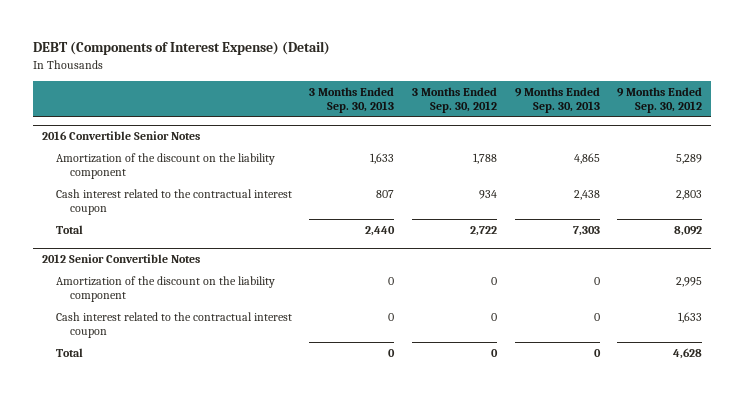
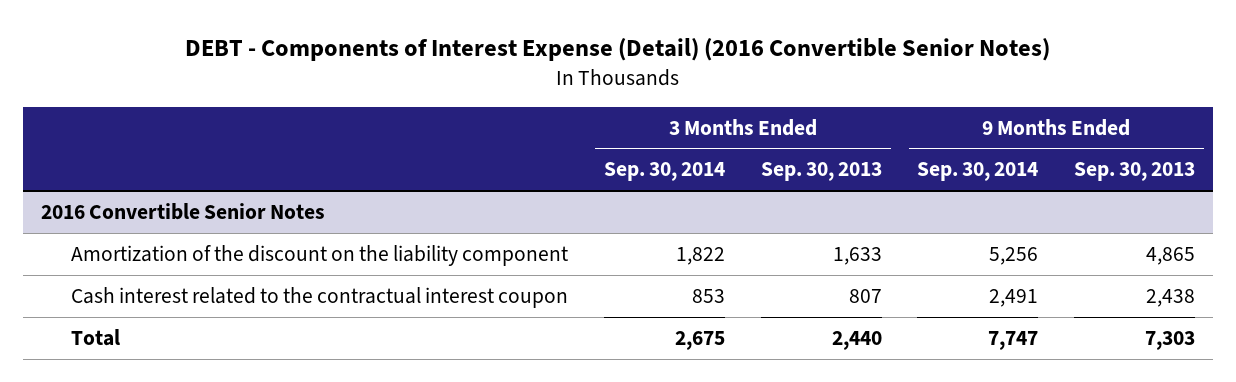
- DEBT (Components of Interest Expense) (Detail)
+ DEBT - Components of Interest Expense (Detail) (2016 Convertible Senior Notes)
- | 3 Months Ended Sep. 30, 2013 | 3 Months Ended Sep. 30, 2012 | 9 Months Ended Sep. 30, 2013 | 9 Months Ended Sep. 30, 2012
+ | 3 Months Ended Sep. 30, 2014 | 3 Months Ended Sep. 30, 2013 | 9 Months Ended Sep. 30, 2014 | 9 Months Ended Sep. 30, 2013
- 2012 Senior Convertible Notes
- Amortization of the discount on the liability component | 0 | 0 | 0 | 2,995
- Cash interest related to the contractual interest coupon | 0 | 0 | 0 | 1,633
- Total | 0 | 0 | 0 | 4,628

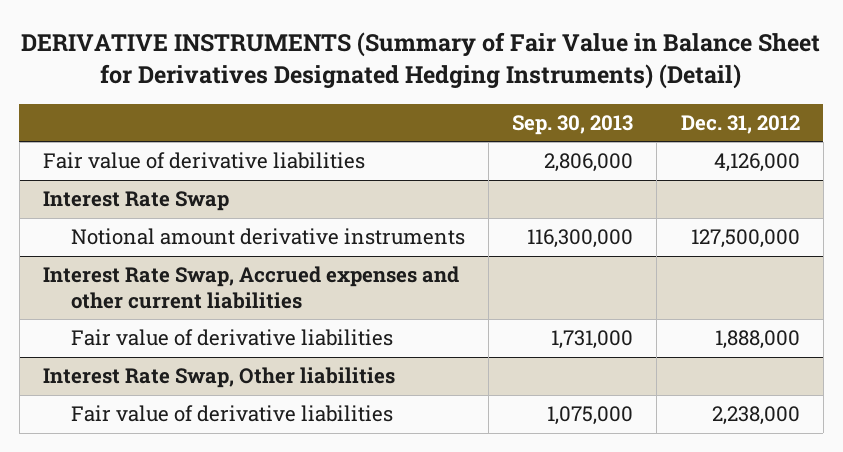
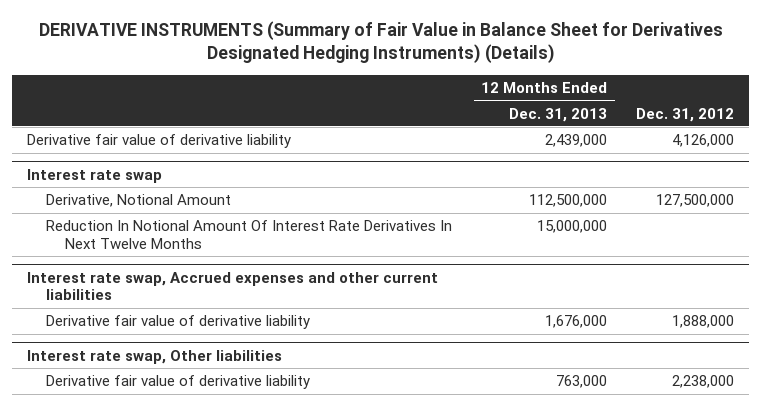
- DERIVATIVE INSTRUMENTS (Summary of Fair Value in Balance Sheet for Derivatives Designated Hedging Instruments) (Detail)
+ DERIVATIVE INSTRUMENTS (Summary of Fair Value in Balance Sheet for Derivatives Designated Hedging Instruments) (Details)
- | Sep. 30, 2013 | Dec. 31, 2012
+ | 12 Months Ended Dec. 31, 2013 | Dec. 31, 2012
- Fair value of derivative liabilities | 2,806,000 | 4,126,000
- Interest Rate Swap
- Notional amount derivative instruments | 116,300,000 | 127,500,000
- Interest Rate Swap, Accrued expenses and other current liabilities
- Fair value of derivative liabilities | 1,731,000 | 1,888,000
- Interest Rate Swap, Other liabilities
- Fair value of derivative liabilities | 1,075,000 | 2,238,000
+ Derivative fair value of derivative liability | 2,439,000 | 4,126,000
+ Interest rate swap
+ Derivative, Notional Amount | 112,500,000 | 127,500,000
+ Reduction In Notional Amount Of Interest Rate Derivatives In Next Twelve Months | 15,000,000 |
+ Interest rate swap, Accrued expenses and other current liabilities
+ Derivative fair value of derivative liability | 1,676,000 | 1,888,000
+ Interest rate swap, Other liabilities
+ Derivative fair value of derivative liability | 763,000 | 2,238,000

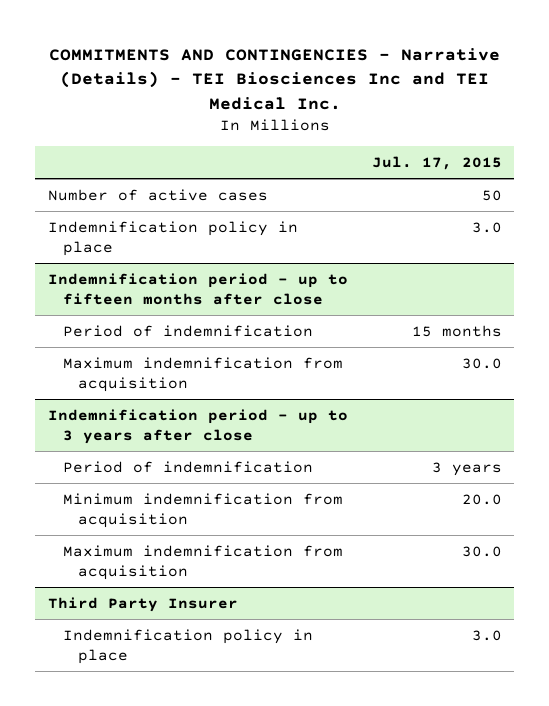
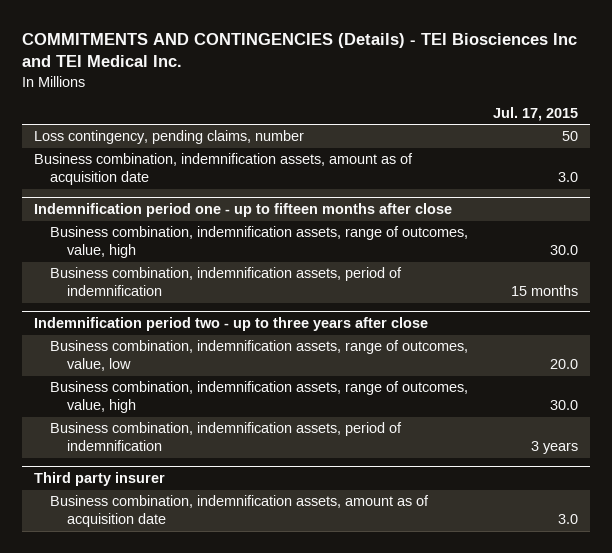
- COMMITMENTS AND CONTINGENCIES - Narrative (Details) - TEI Biosciences Inc and TEI Medical Inc.
+ COMMITMENTS AND CONTINGENCIES (Details) - TEI Biosciences Inc and TEI Medical Inc.
- Number of active cases | 50
- Indemnification policy in place | 3.0
- Indemnification period - up to fifteen months after close
- Period of indemnification | 15 months
- Maximum indemnification from acquisition | 30.0
- Indemnification period - up to 3 years after close
- Period of indemnification | 3 years
- Minimum indemnification from acquisition | 20.0
- Maximum indemnification from acquisition | 30.0
- Third Party Insurer
- Indemnification policy in place | 3.0
+ Loss contingency, pending claims, number | 50
+ Business combination, indemnification assets, amount as of acquisition date | 3.0
+ Indemnification period one - up to fifteen months after close
+ Business combination, indemnification assets, range of outcomes, value, high | 30.0
+ Business combination, indemnification assets, period of indemnification | 15 months
+ Indemnification period two - up to three years after close
+ Business combination, indemnification assets, range of outcomes, value, low | 20.0
+ Business combination, indemnification assets, range of outcomes, value, high | 30.0
+ Business combination, indemnification assets, period of indemnification | 3 years
+ Third party insurer
+ Business combination, indemnification assets, amount as of acquisition date | 3.0

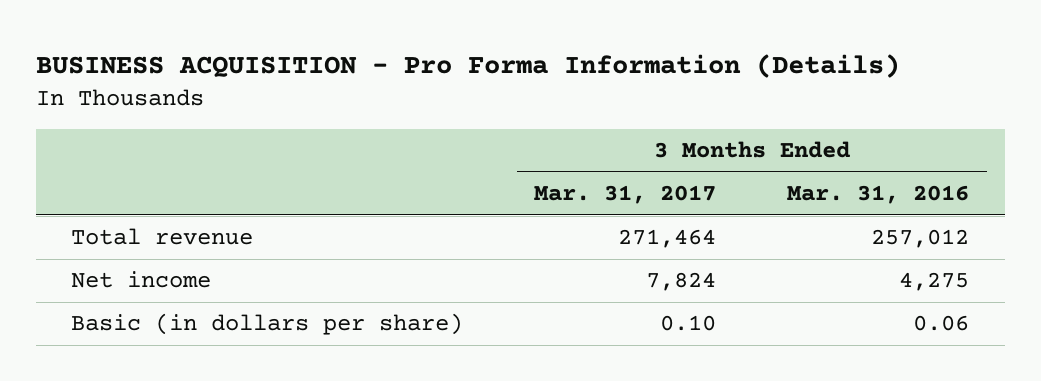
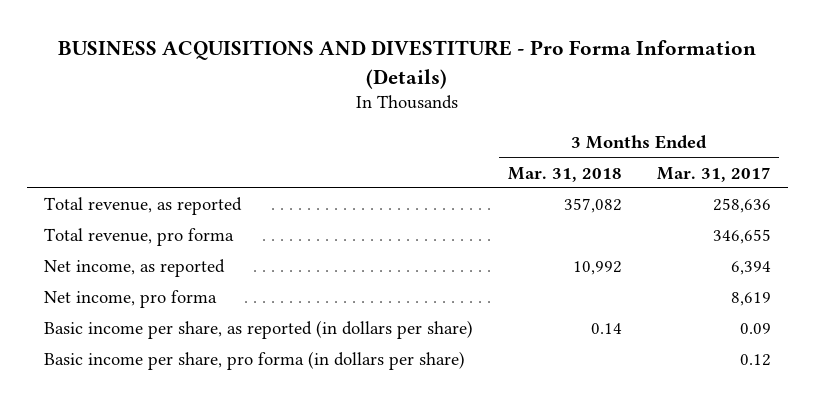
- BUSINESS ACQUISITION - Pro Forma Information (Details)
+ BUSINESS ACQUISITIONS AND DIVESTITURE - Pro Forma Information (Details)
- | 3 Months Ended Mar. 31, 2017 | 3 Months Ended Mar. 31, 2016
+ | 3 Months Ended Mar. 31, 2018 | 3 Months Ended Mar. 31, 2017
- Total revenue | 271,464 | 257,012
- Net income | 7,824 | 4,275
- Basic (in dollars per share) | 0.10 | 0.06
+ Total revenue, as reported | 357,082 | 258,636
+ Total revenue, pro forma | | 346,655
+ Net income, as reported | 10,992 | 6,394
+ Net income, pro forma | | 8,619
+ Basic income per share, as reported (in dollars per share) | 0.14 | 0.09
+ Basic income per share, pro forma (in dollars per share) | | 0.12

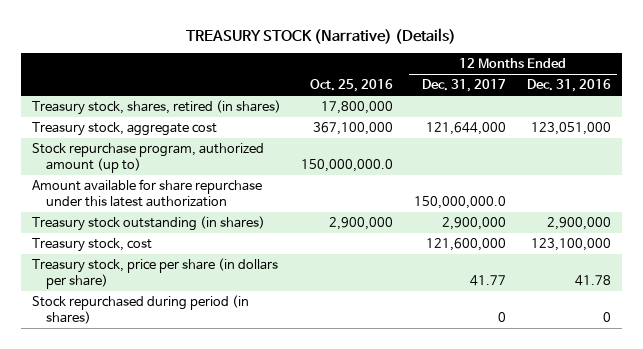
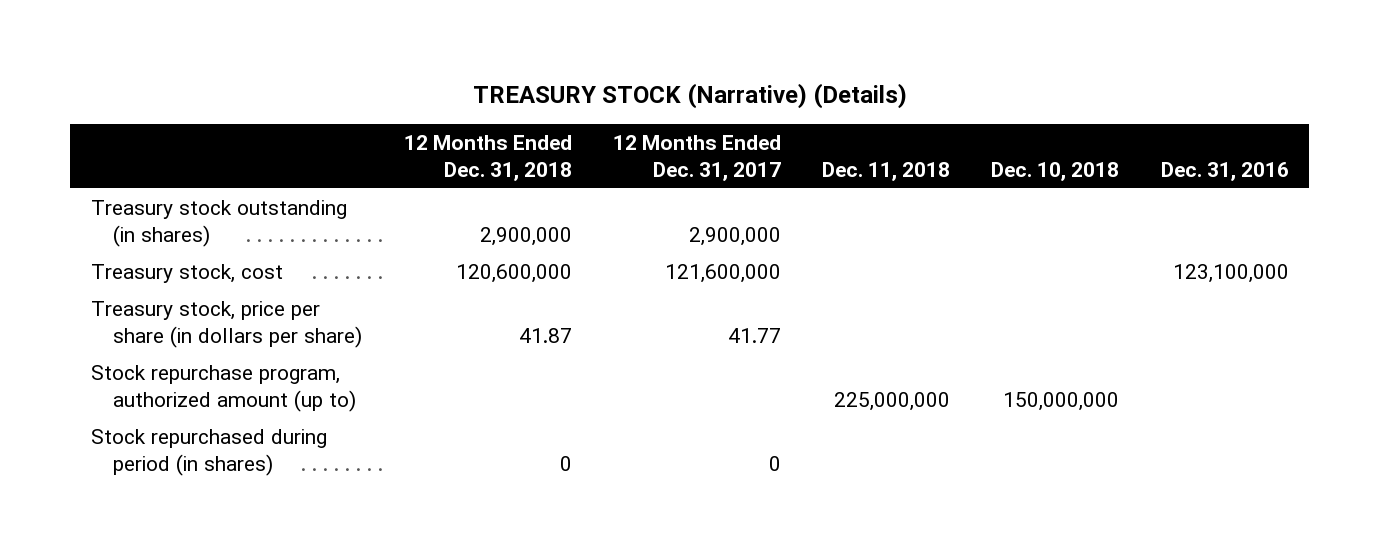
- | Oct. 25, 2016 | 12 Months Ended Dec. 31, 2017 | 12 Months Ended Dec. 31, 2016
+ | 12 Months Ended Dec. 31, 2018 | 12 Months Ended Dec. 31, 2017 | Dec. 11, 2018 | Dec. 10, 2018 | Dec. 31, 2016
- Treasury stock, shares, retired (in shares) | 17,800,000 | |
- Treasury stock, aggregate cost | 367,100,000 | 121,644,000 | 123,051,000
- Amount available for share repurchase under this latest authorization | | 150,000,000.0 |
moved down: Stock repurchase program, authorized amount (up to) | | | 225,000,000 | 150,000,000 |

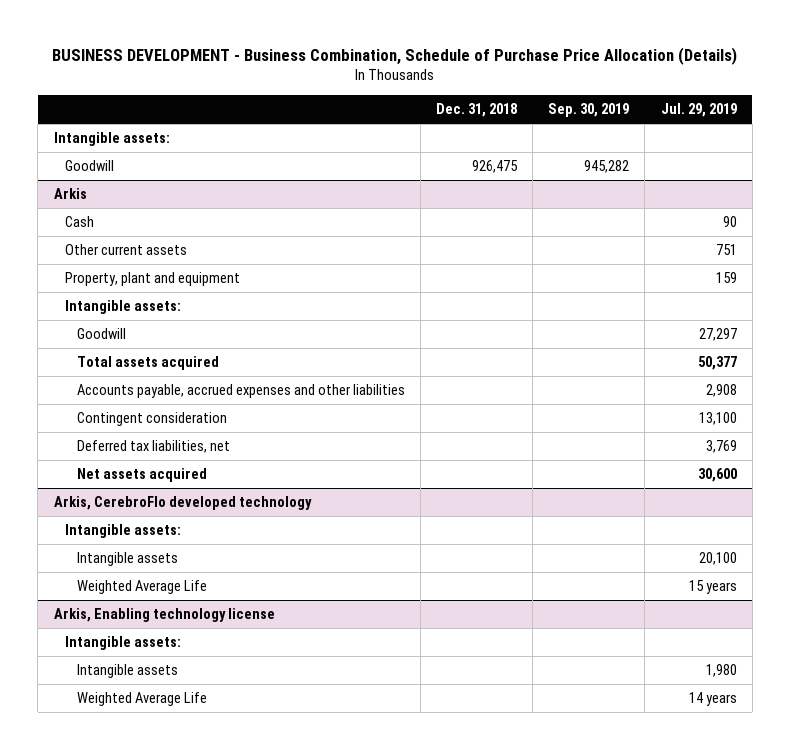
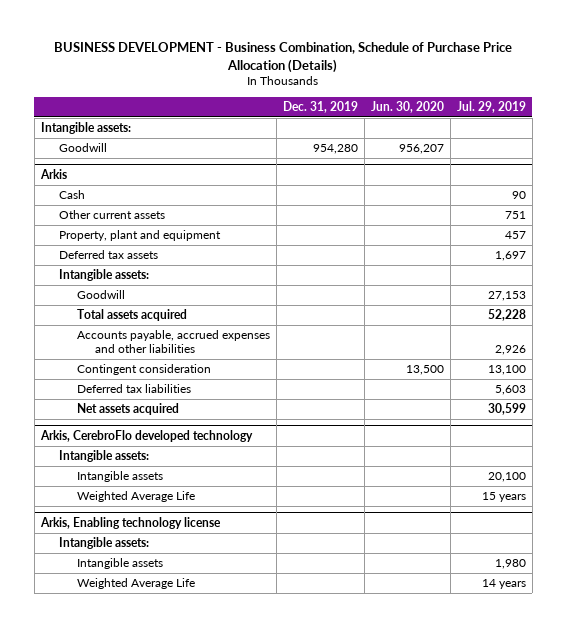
- | Dec. 31, 2018 | Sep. 30, 2019 | Jul. 29, 2019
+ | Dec. 31, 2019 | Jun. 30, 2020 | Jul. 29, 2019
@ Arkis
- Property, plant and equipment | | | 159
+ Property, plant and equipment | | | 457
+ Deferred tax assets | | | 1,697
- Goodwill | | | 27,297
- Total assets acquired | | | 50,377
- Accounts payable, accrued expenses and other liabilities | | | 2,908
+ Goodwill | | | 27,153
+ Total assets acquired | | | 52,228
+ Accounts payable, accrued expenses and other liabilities | | | 2,926
- Deferred tax liabilities, net | | | 3,769
- Net assets acquired | | | 30,600
+ Deferred tax liabilities | | | 5,603
+ Net assets acquired | | | 30,599

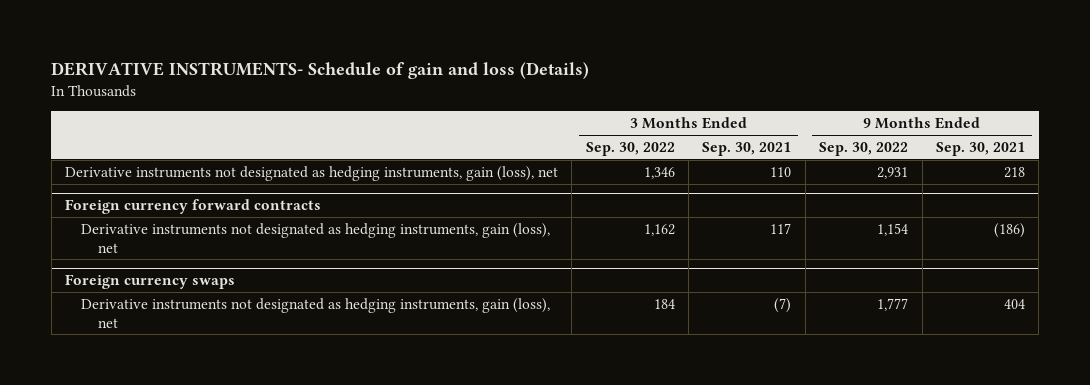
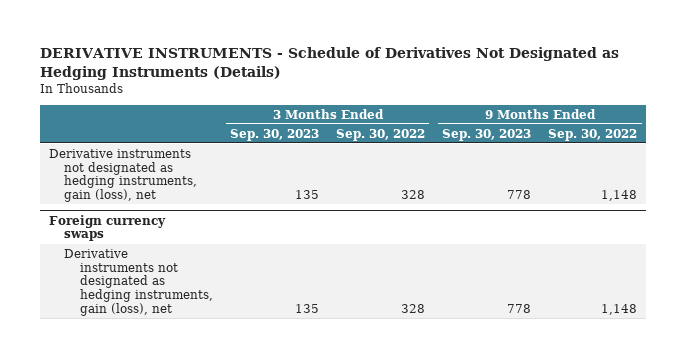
- DERIVATIVE INSTRUMENTS- Schedule of gain and loss (Details)
+ DERIVATIVE INSTRUMENTS - Schedule of Derivatives Not Designated as Hedging Instruments (Details)
- | 3 Months Ended Sep. 30, 2022 | 3 Months Ended Sep. 30, 2021 | 9 Months Ended Sep. 30, 2022 | 9 Months Ended Sep. 30, 2021
+ | 3 Months Ended Sep. 30, 2023 | 3 Months Ended Sep. 30, 2022 | 9 Months Ended Sep. 30, 2023 | 9 Months Ended Sep. 30, 2022
- Derivative instruments not designated as hedging instruments, gain (loss), net | 1,346 | 110 | 2,931 | 218
- Foreign currency forward contracts
- Derivative instruments not designated as hedging instruments, gain (loss), net | 1,162 | 117 | 1,154 | (186)
+ Derivative instruments not designated as hedging instruments, gain (loss), net | 135 | 328 | 778 | 1,148
@ Foreign currency swaps
- Derivative instruments not designated as hedging instruments, gain (loss), net | 184 | (7) | 1,777 | 404
+ Derivative instruments not designated as hedging instruments, gain (loss), net | 135 | 328 | 778 | 1,148

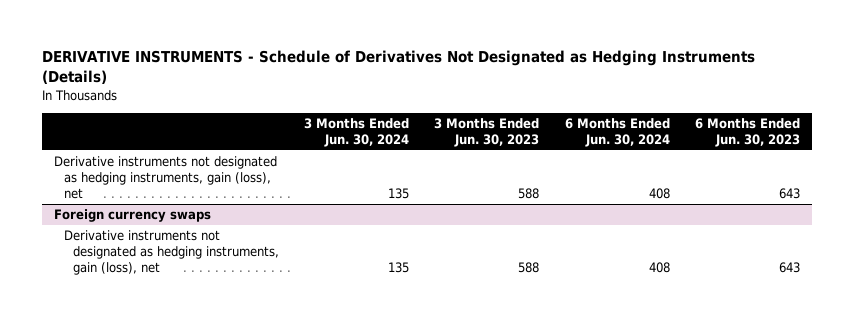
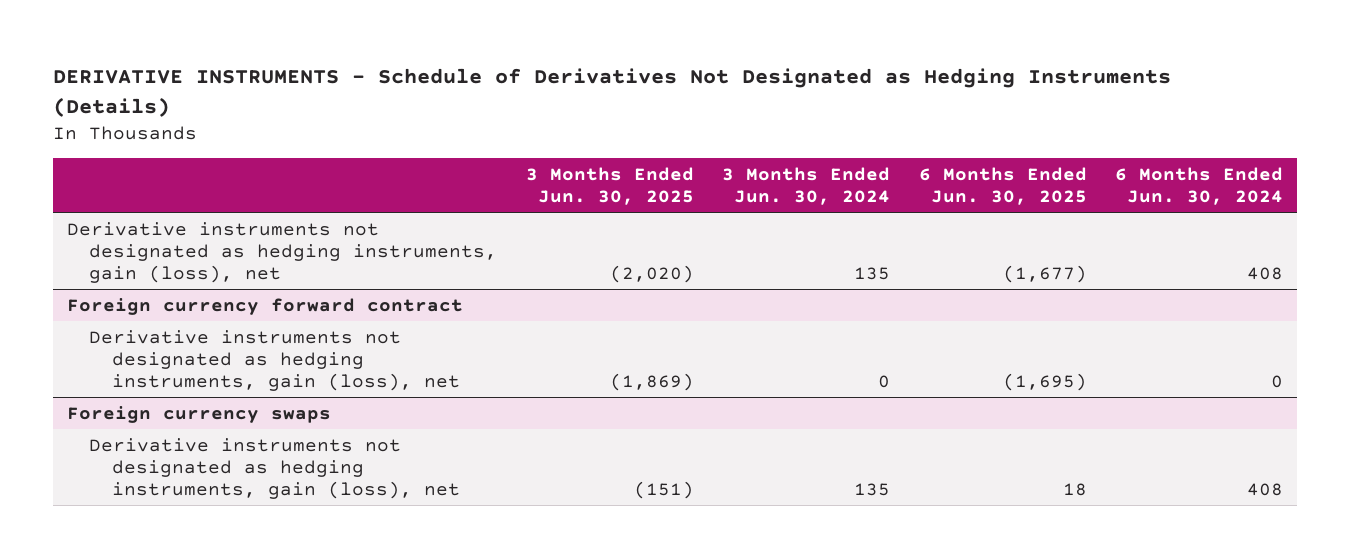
- | 3 Months Ended Jun. 30, 2024 | 3 Months Ended Jun. 30, 2023 | 6 Months Ended Jun. 30, 2024 | 6 Months Ended Jun. 30, 2023
+ | 3 Months Ended Jun. 30, 2025 | 3 Months Ended Jun. 30, 2024 | 6 Months Ended Jun. 30, 2025 | 6 Months Ended Jun. 30, 2024
+ Foreign currency forward contract
+ Derivative instruments not designated as hedging instruments, gain (loss), net | (1,869) | 0 | (1,695) | 0

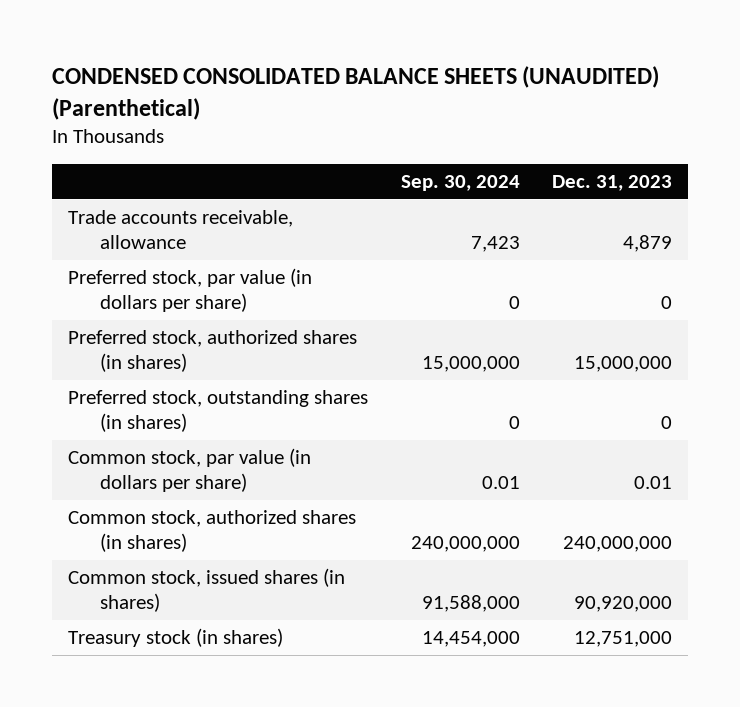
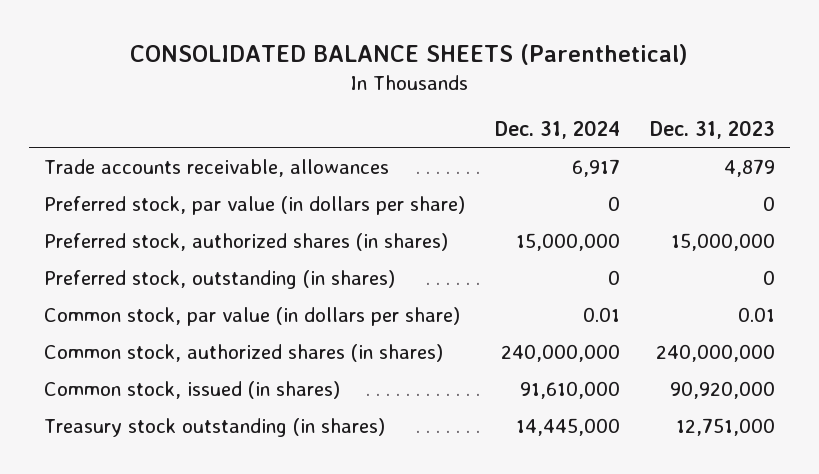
- CONDENSED CONSOLIDATED BALANCE SHEETS (UNAUDITED) (Parenthetical)
+ CONSOLIDATED BALANCE SHEETS (Parenthetical)
- | Sep. 30, 2024 | Dec. 31, 2023
+ | Dec. 31, 2024 | Dec. 31, 2023
- Trade accounts receivable, allowance | 7,423 | 4,879
+ Trade accounts receivable, allowances | 6,917 | 4,879
- Preferred stock, outstanding shares (in shares) | 0 | 0
+ Preferred stock, outstanding (in shares) | 0 | 0
- Common stock, issued shares (in shares) | 91,588,000 | 90,920,000
- Treasury stock (in shares) | 14,454,000 | 12,751,000
+ Common stock, issued (in shares) | 91,610,000 | 90,920,000
+ Treasury stock outstanding (in shares) | 14,445,000 | 12,751,000

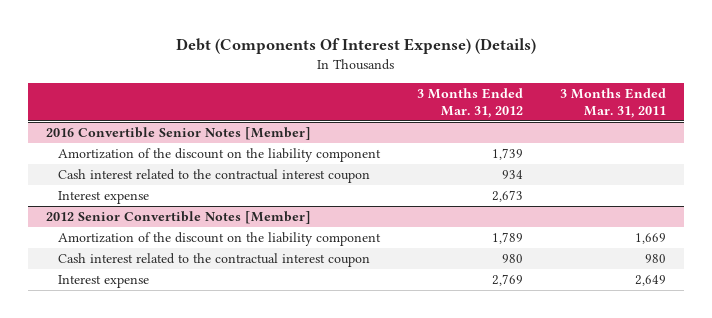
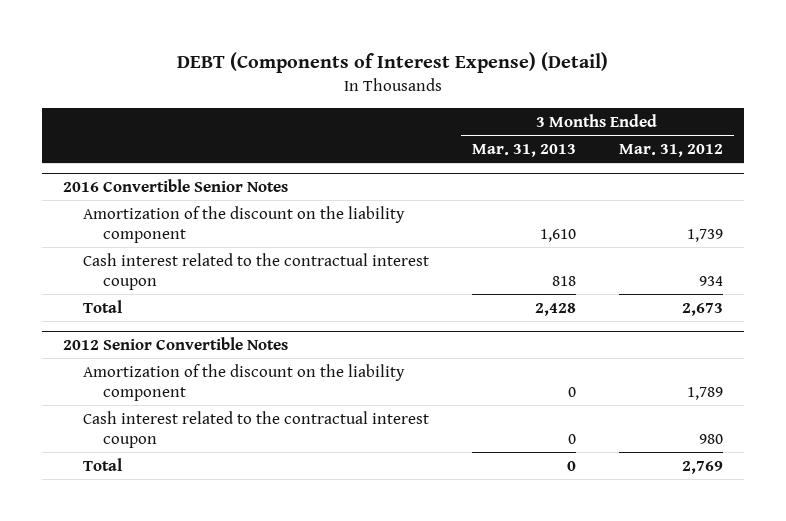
- Debt (Components Of Interest Expense) (Details)
+ DEBT (Components of Interest Expense) (Detail)
- | 3 Months Ended Mar. 31, 2012 | 3 Months Ended Mar. 31, 2011
+ | 3 Months Ended Mar. 31, 2013 | 3 Months Ended Mar. 31, 2012
- 2016 Convertible Senior Notes [Member]
+ 2016 Convertible Senior Notes
- Interest expense | 2,673 |
- 2012 Senior Convertible Notes [Member]
+ Total | 2,428 | 2,673
+ 2012 Senior Convertible Notes
- Interest expense | 2,769 | 2,649
+ Total | 0 | 2,769

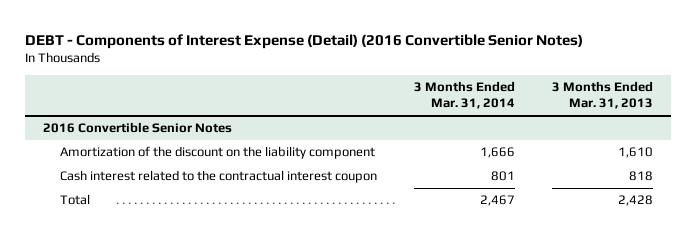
- DEBT (Components of Interest Expense) (Detail)
+ DEBT - Components of Interest Expense (Detail) (2016 Convertible Senior Notes)
- | 3 Months Ended Mar. 31, 2013 | 3 Months Ended Mar. 31, 2012
+ | 3 Months Ended Mar. 31, 2014 | 3 Months Ended Mar. 31, 2013
- 2012 Senior Convertible Notes
- Amortization of the discount on the liability component | 0 | 1,789
- Cash interest related to the contractual interest coupon | 0 | 980
- Total | 0 | 2,769

